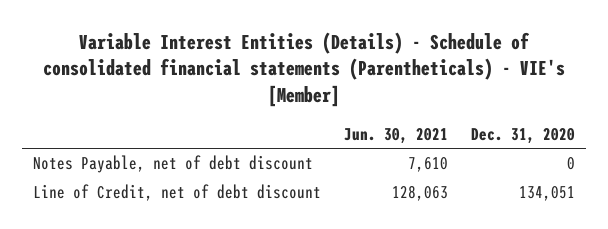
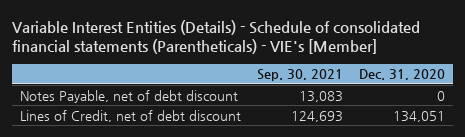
- | Jun. 30, 2021 | Dec. 31, 2020
+ | Sep. 30, 2021 | Dec. 31, 2020
- Line of Credit, net of debt discount | 128,063 | 134,051
+ Lines of Credit, net of debt discount | 124,693 | 134,051

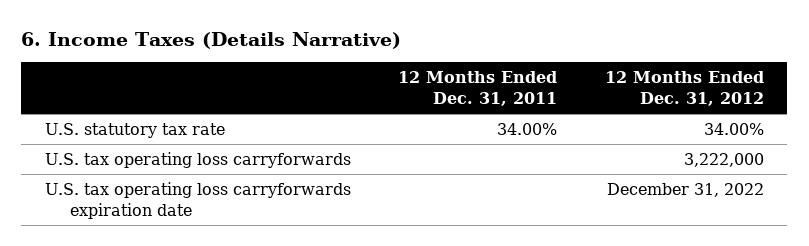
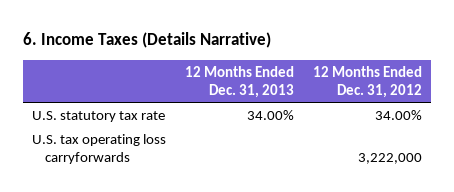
- | 12 Months Ended Dec. 31, 2011 | 12 Months Ended Dec. 31, 2012
+ | 12 Months Ended Dec. 31, 2013 | 12 Months Ended Dec. 31, 2012
- U.S. tax operating loss carryforwards expiration date | | December 31, 2022

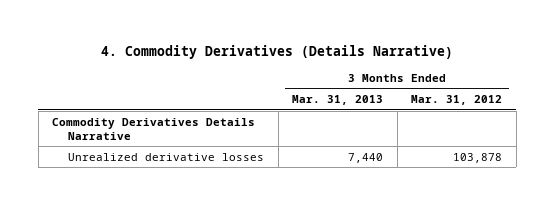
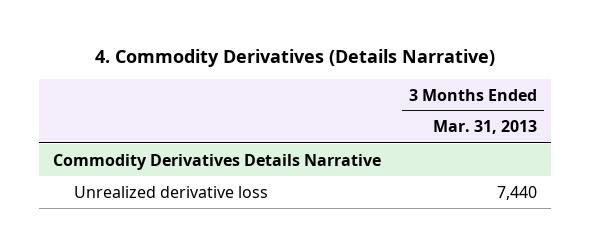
- | 3 Months Ended Mar. 31, 2013 | 3 Months Ended Mar. 31, 2012
+ | 3 Months Ended Mar. 31, 2013
- Unrealized derivative losses | 7,440 | 103,878
+ Unrealized derivative loss | 7,440

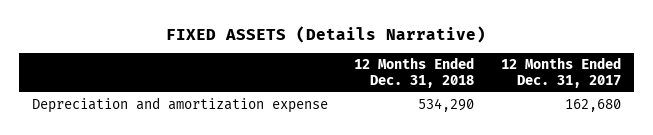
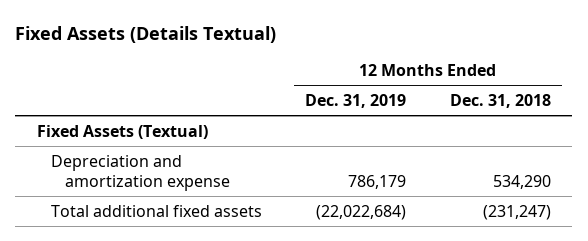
- FIXED ASSETS (Details Narrative)
+ Fixed Assets (Details Textual)
- | 12 Months Ended Dec. 31, 2018 | 12 Months Ended Dec. 31, 2017
+ | 12 Months Ended Dec. 31, 2019 | 12 Months Ended Dec. 31, 2018
+ Fixed Assets (Textual)
+ Total additional fixed assets | (22,022,684) | (231,247)

